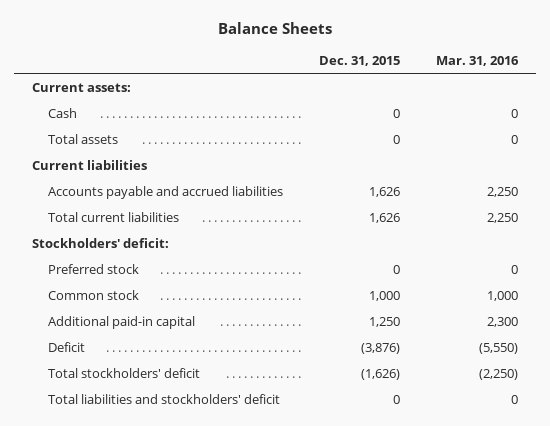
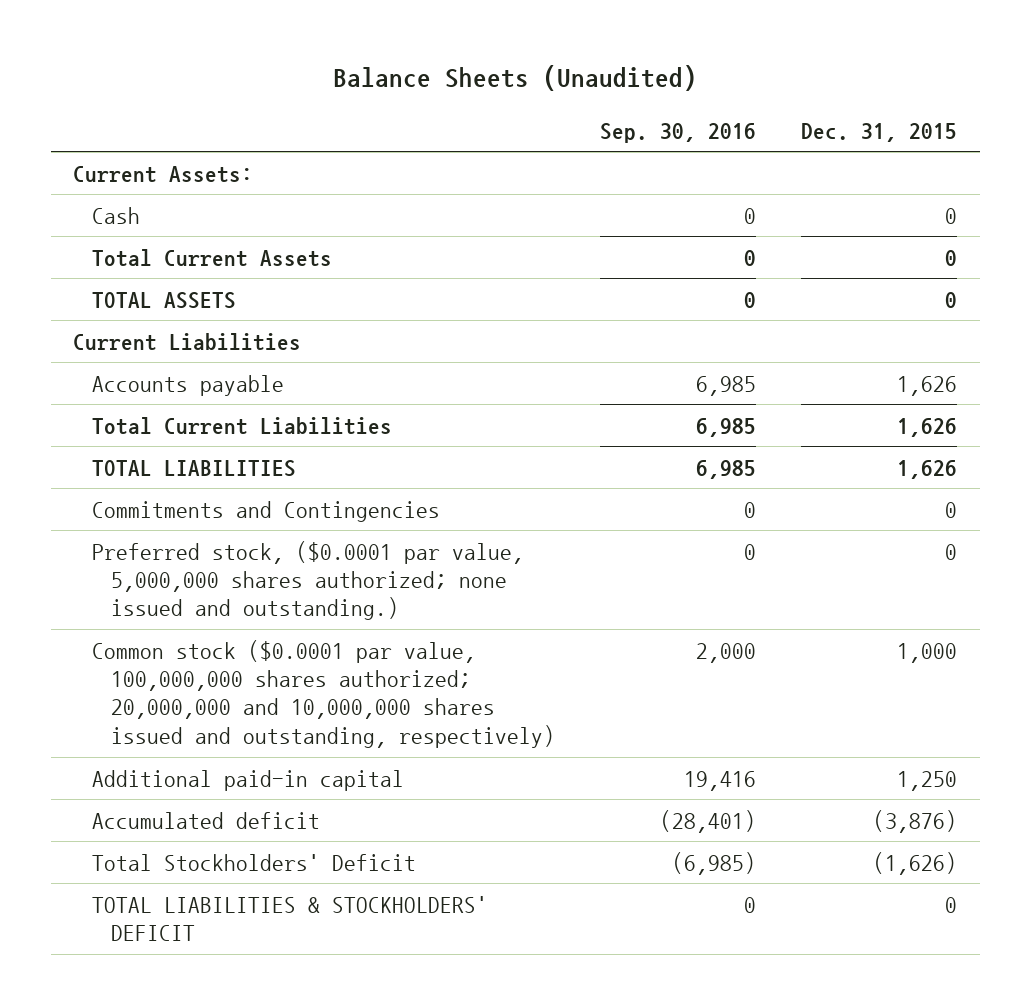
- Balance Sheets
+ Balance Sheets (Unaudited)
- | Dec. 31, 2015 | Mar. 31, 2016
+ | Sep. 30, 2016 | Dec. 31, 2015
- Current assets:
+ Current Assets:
- Total assets | 0 | 0
- Current liabilities
- Accounts payable and accrued liabilities | 1,626 | 2,250
- Total current liabilities | 1,626 | 2,250
- Stockholders' deficit:
- Preferred stock | 0 | 0
- Common stock | 1,000 | 1,000
+ Total Current Assets | 0 | 0
+ TOTAL ASSETS | 0 | 0
+ Current Liabilities
+ Accounts payable | 6,985 | 1,626
+ Total Current Liabilities | 6,985 | 1,626
+ TOTAL LIABILITIES | 6,985 | 1,626
+ Commitments and Contingencies | 0 | 0
+ Preferred stock, ($0.0001 par value, 5,000,000 shares authorized; none issued and outstanding.) | 0 | 0
+ Common stock ($0.0001 par value, 100,000,000 shares authorized; 20,000,000 and 10,000,000 shares issued and outstanding, respectively) | 2,000 | 1,000
- Deficit | (3,876) | (5,550)
- Total stockholders' deficit | (1,626) | (2,250)
- Total liabilities and stockholders' deficit | 0 | 0
+ Accumulated deficit | (28,401) | (3,876)
+ Total Stockholders' Deficit | (6,985) | (1,626)
+ TOTAL LIABILITIES & STOCKHOLDERS' DEFICIT | 0 | 0

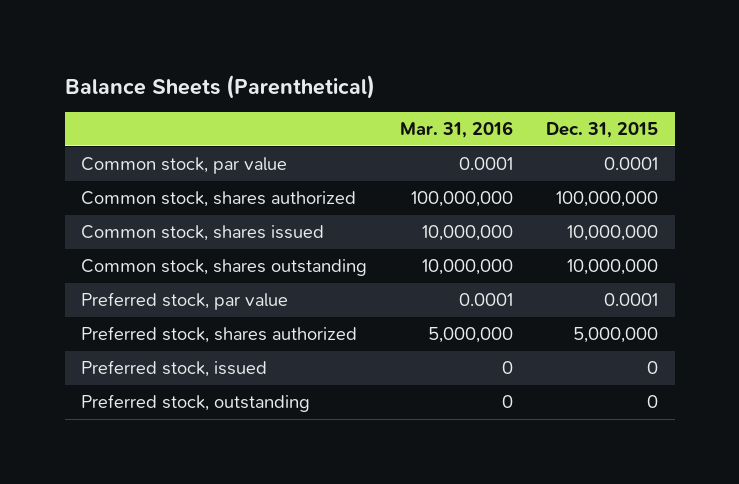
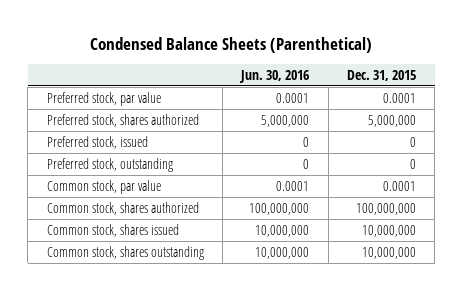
- Balance Sheets (Parenthetical)
+ Condensed Balance Sheets (Parenthetical)
- | Mar. 31, 2016 | Dec. 31, 2015
+ | Jun. 30, 2016 | Dec. 31, 2015
moved down: Common stock, par value | 0.0001 | 0.0001
moved down: Common stock, shares authorized | 100,000,000 | 100,000,000
moved down: Common stock, shares issued | 10,000,000 | 10,000,000
moved down: Common stock, shares outstanding | 10,000,000 | 10,000,000

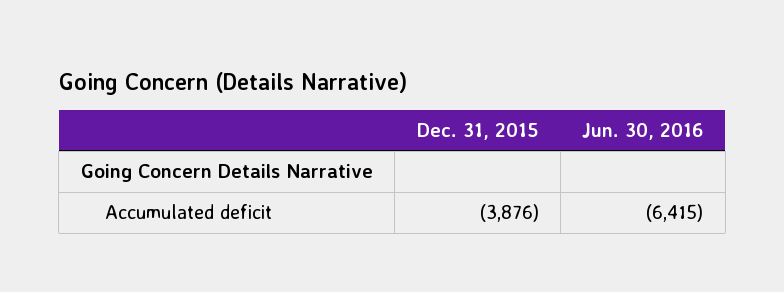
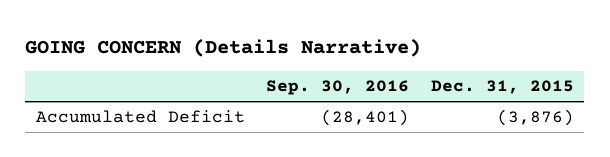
- Going Concern (Details Narrative)
+ GOING CONCERN (Details Narrative)
- | Dec. 31, 2015 | Jun. 30, 2016
+ | Sep. 30, 2016 | Dec. 31, 2015
- Going Concern Details Narrative
- Accumulated deficit | (3,876) | (6,415)
+ Accumulated Deficit | (28,401) | (3,876)

